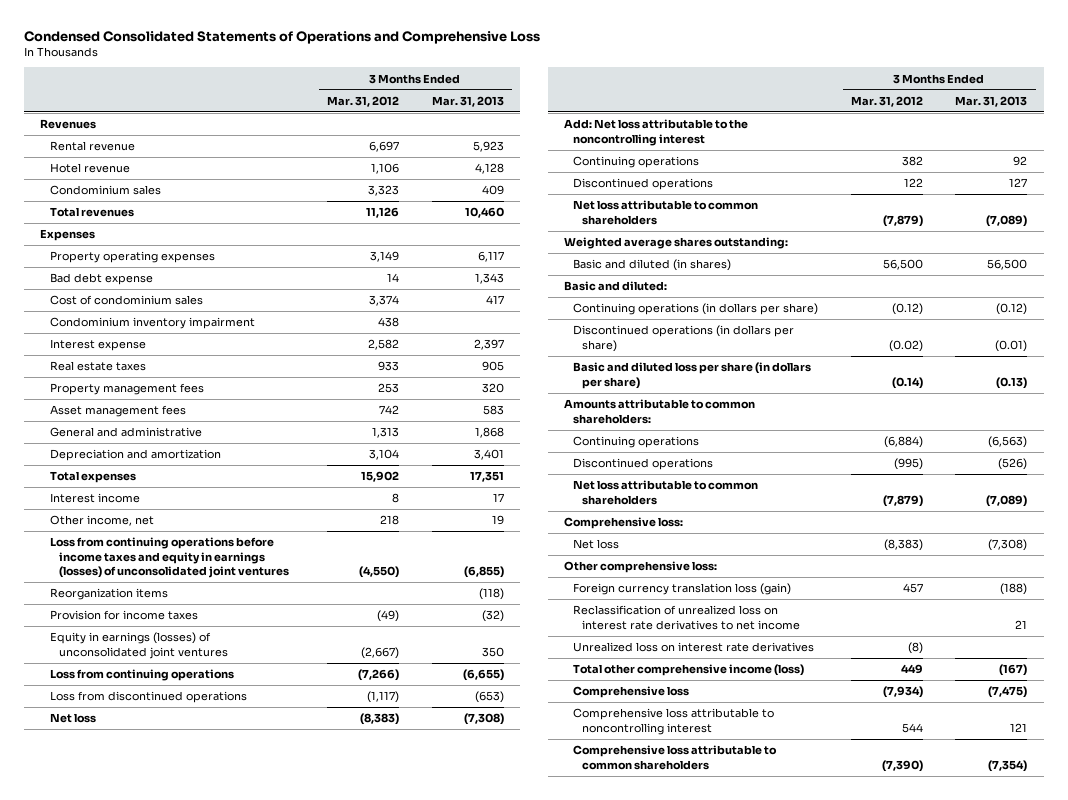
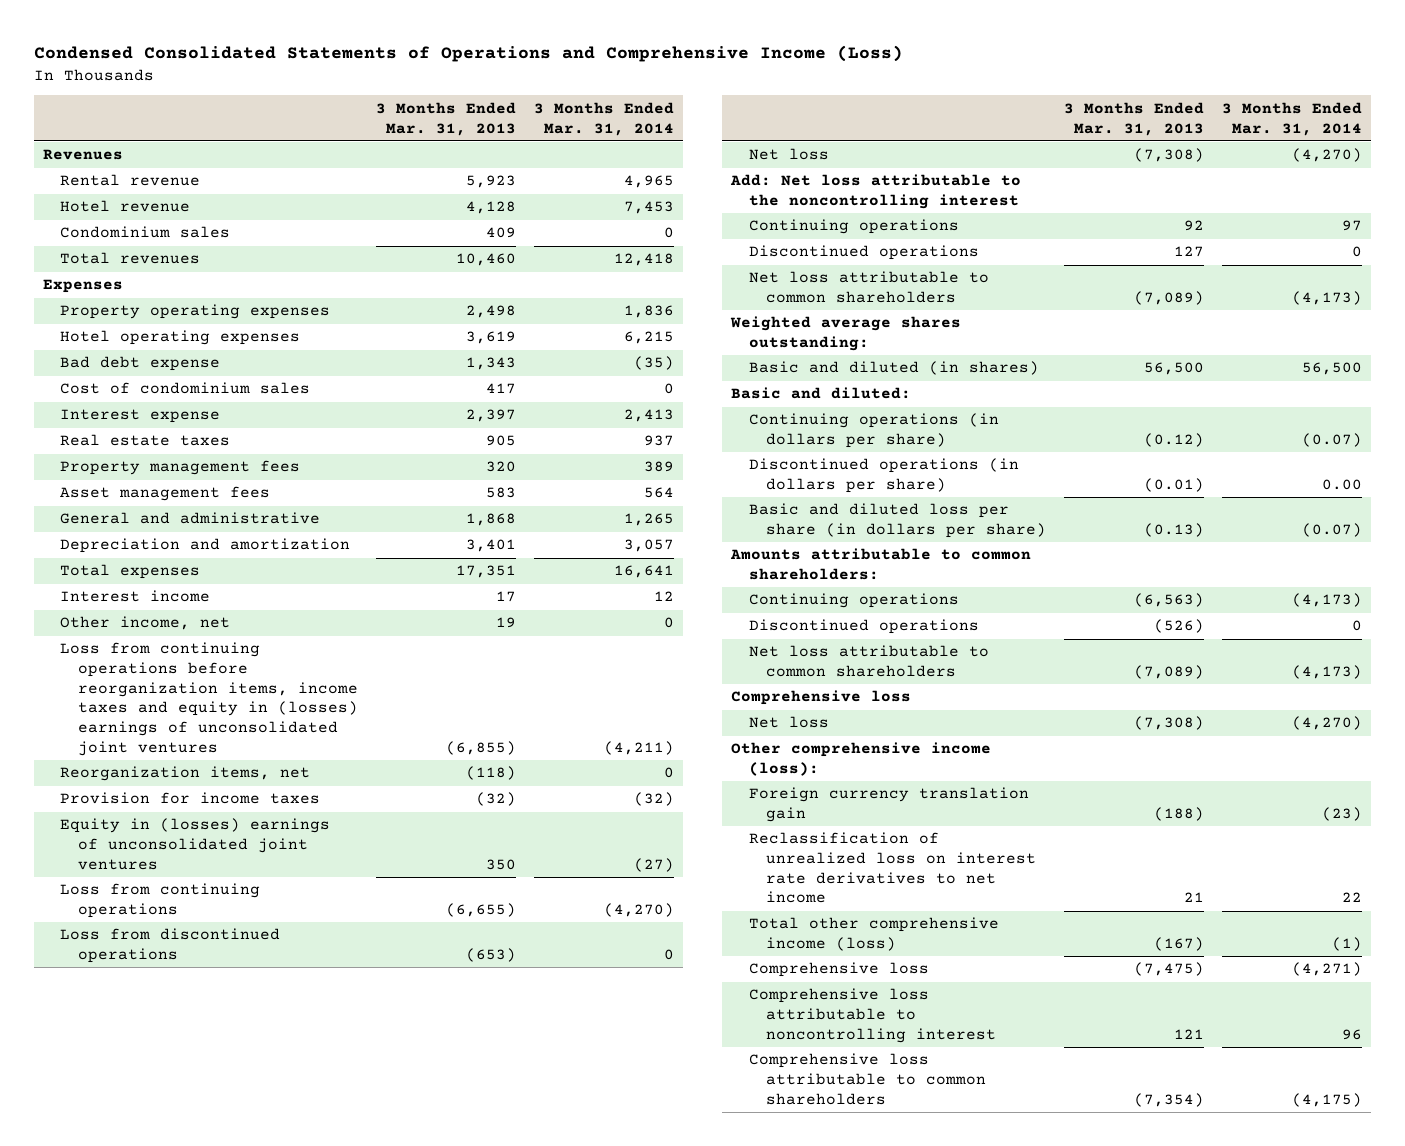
- Condensed Consolidated Statements of Operations and Comprehensive Loss
+ Condensed Consolidated Statements of Operations and Comprehensive Income (Loss)
- | 3 Months Ended Mar. 31, 2012 | 3 Months Ended Mar. 31, 2013
+ | 3 Months Ended Mar. 31, 2013 | 3 Months Ended Mar. 31, 2014
- Property operating expenses | 3,149 | 6,117
+ Property operating expenses | 2,498 | 1,836
+ Hotel operating expenses | 3,619 | 6,215
- Condominium inventory impairment | 438 |
- Loss from continuing operations before income taxes and equity in earnings (losses) of unconsolidated joint ventures | (4,550) | (6,855)
- Reorganization items | | (118)
+ Loss from continuing operations before reorganization items, income taxes and equity in (losses) earnings of unconsolidated joint ventures | (6,855) | (4,211)
+ Reorganization items, net | (118) | 0
- Equity in earnings (losses) of unconsolidated joint ventures | (2,667) | 350
+ Equity in (losses) earnings of unconsolidated joint ventures | 350 | (27)
- Comprehensive loss:
+ Comprehensive loss
- Other comprehensive loss:
- Foreign currency translation loss (gain) | 457 | (188)
+ Other comprehensive income (loss):
+ Foreign currency translation gain | (188) | (23)
- Unrealized loss on interest rate derivatives | (8) |

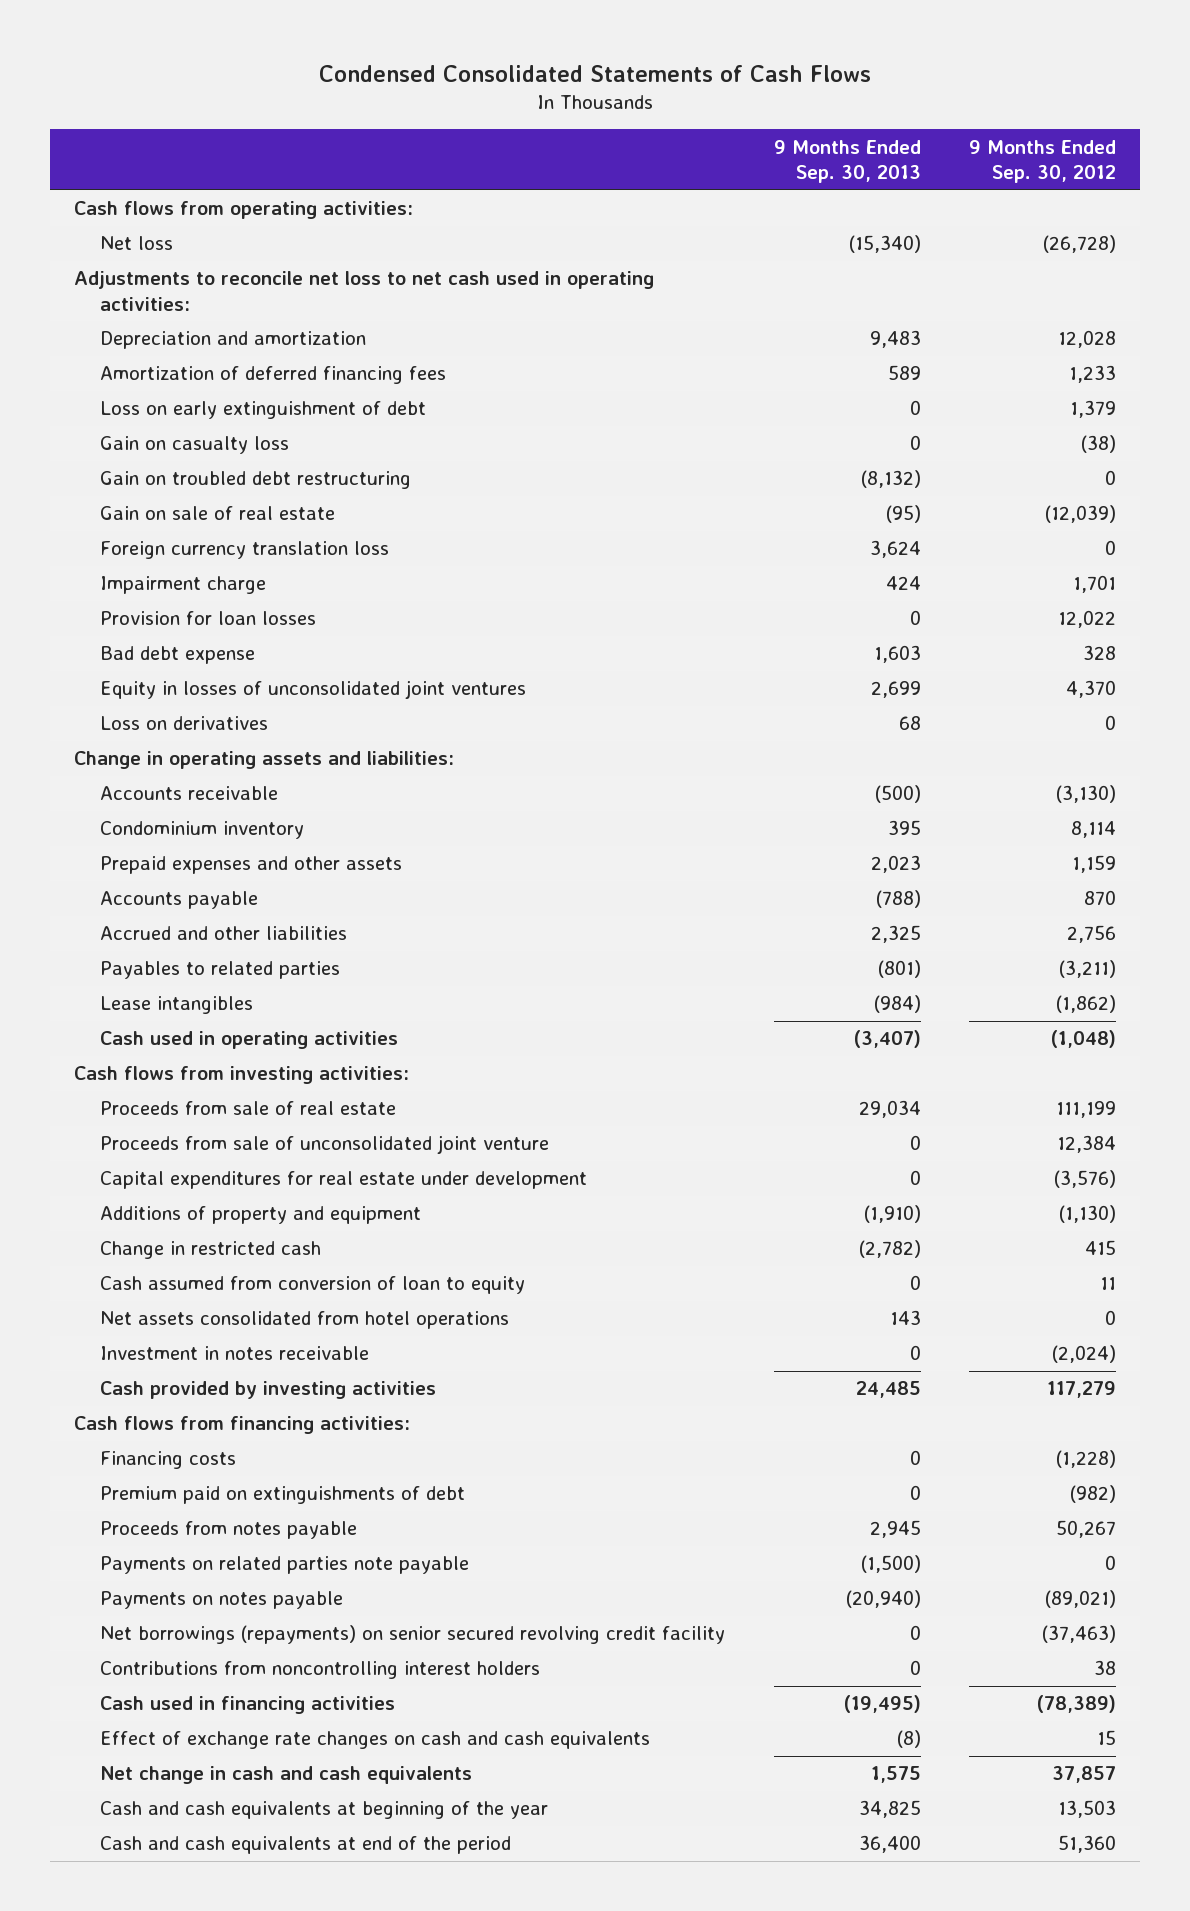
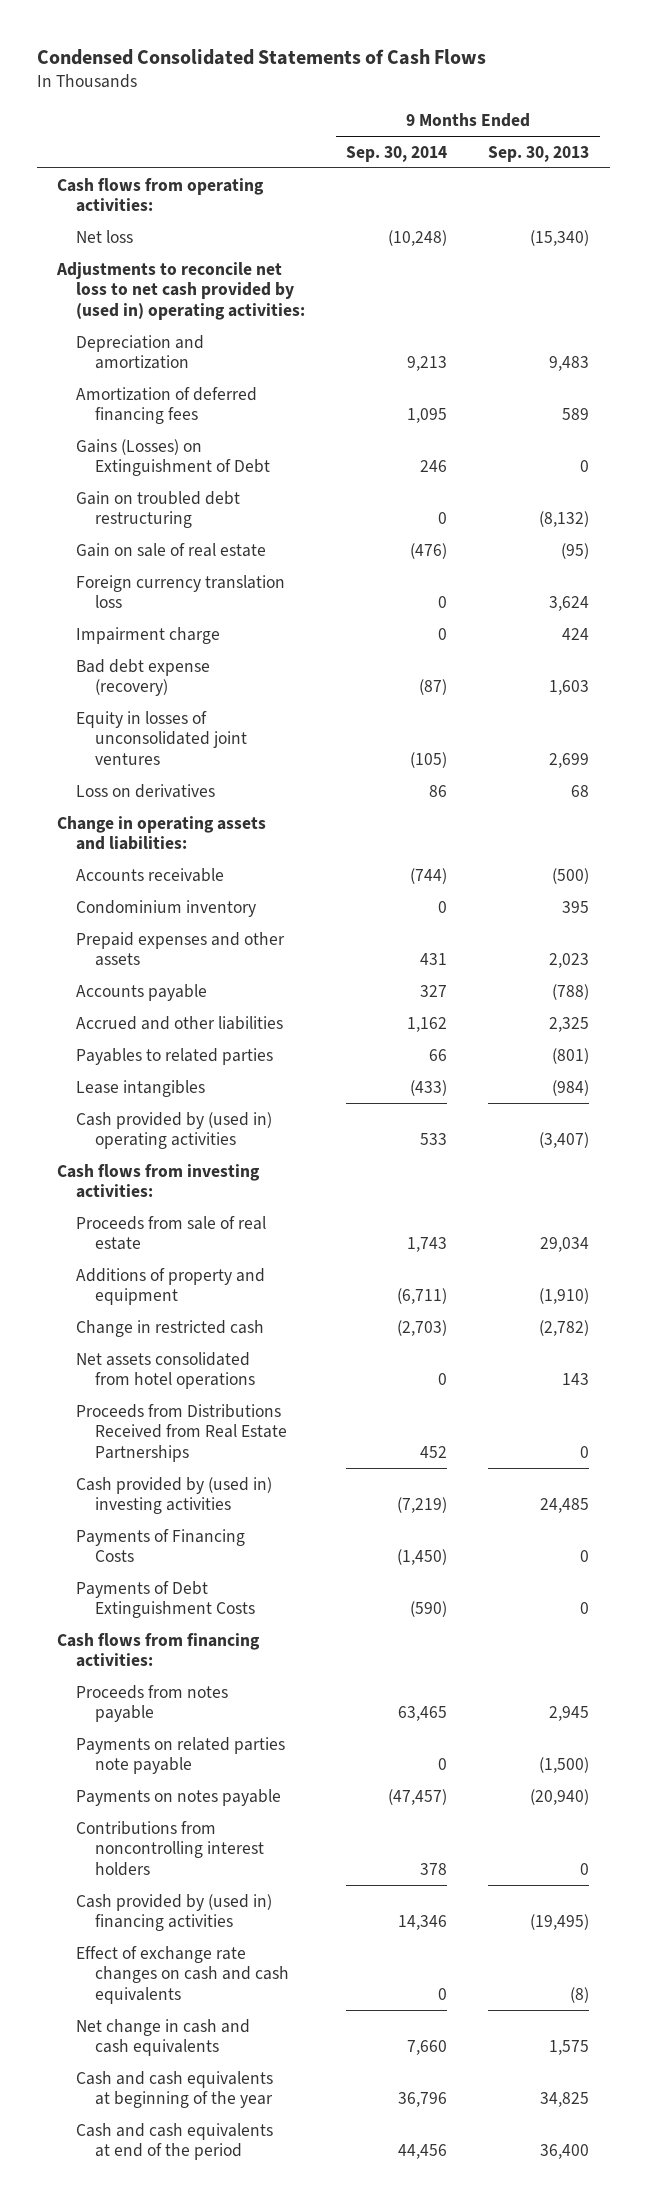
- | 9 Months Ended Sep. 30, 2013 | 9 Months Ended Sep. 30, 2012
+ | 9 Months Ended Sep. 30, 2014 | 9 Months Ended Sep. 30, 2013
- Adjustments to reconcile net loss to net cash used in operating activities:
+ Adjustments to reconcile net loss to net cash provided by (used in) operating activities:
- Loss on early extinguishment of debt | 0 | 1,379
- Gain on casualty loss | 0 | (38)
+ Gains (Losses) on Extinguishment of Debt | 246 | 0
- Provision for loan losses | 0 | 12,022
- Bad debt expense | 1,603 | 328
+ Bad debt expense (recovery) | (87) | 1,603
- Cash used in operating activities | (3,407) | (1,048)
+ Cash provided by (used in) operating activities | 533 | (3,407)
- Proceeds from sale of unconsolidated joint venture | 0 | 12,384
- Capital expenditures for real estate under development | 0 | (3,576)
- Cash assumed from conversion of loan to equity | 0 | 11
- Investment in notes receivable | 0 | (2,024)
- Cash provided by investing activities | 24,485 | 117,279
+ Proceeds from Distributions Received from Real Estate Partnerships | 452 | 0
+ Cash provided by (used in) investing activities | (7,219) | 24,485
+ Payments of Financing Costs | (1,450) | 0
+ Payments of Debt Extinguishment Costs | (590) | 0
- Financing costs | 0 | (1,228)
- Premium paid on extinguishments of debt | 0 | (982)
- Net borrowings (repayments) on senior secured revolving credit facility | 0 | (37,463)
- Cash used in financing activities | (19,495) | (78,389)
+ Cash provided by (used in) financing activities | 14,346 | (19,495)

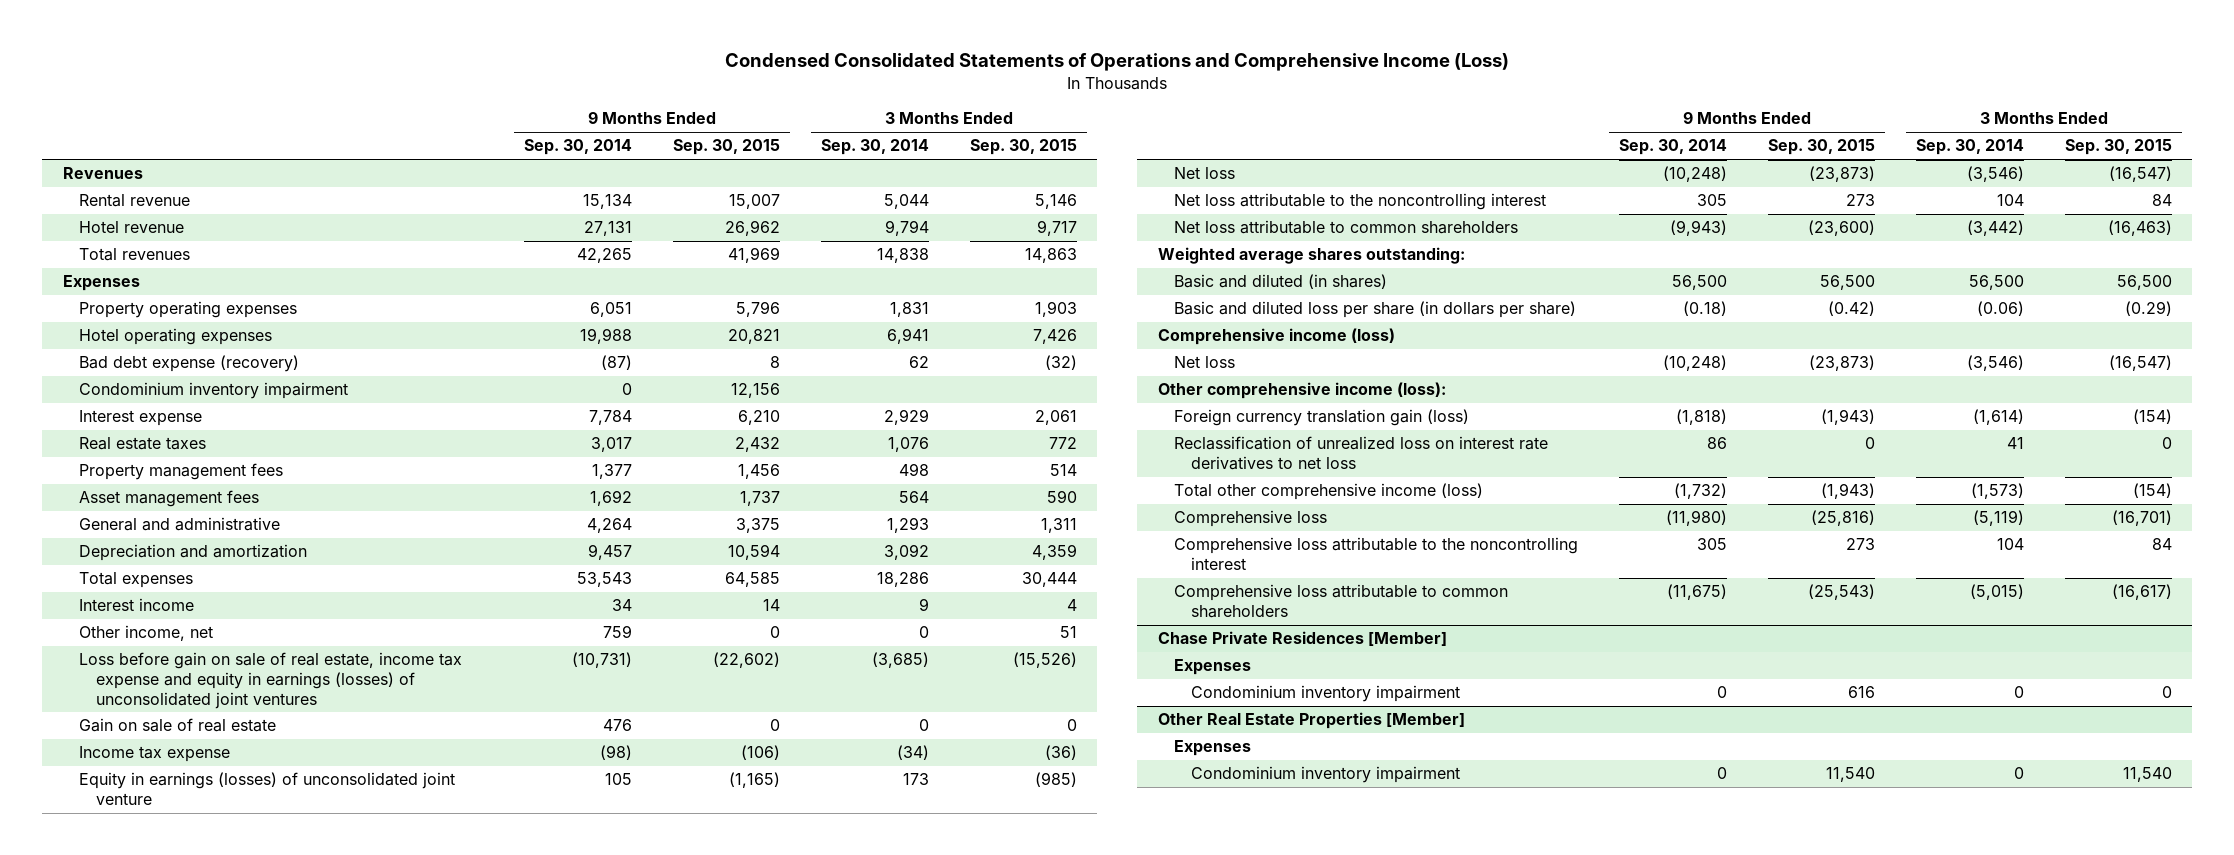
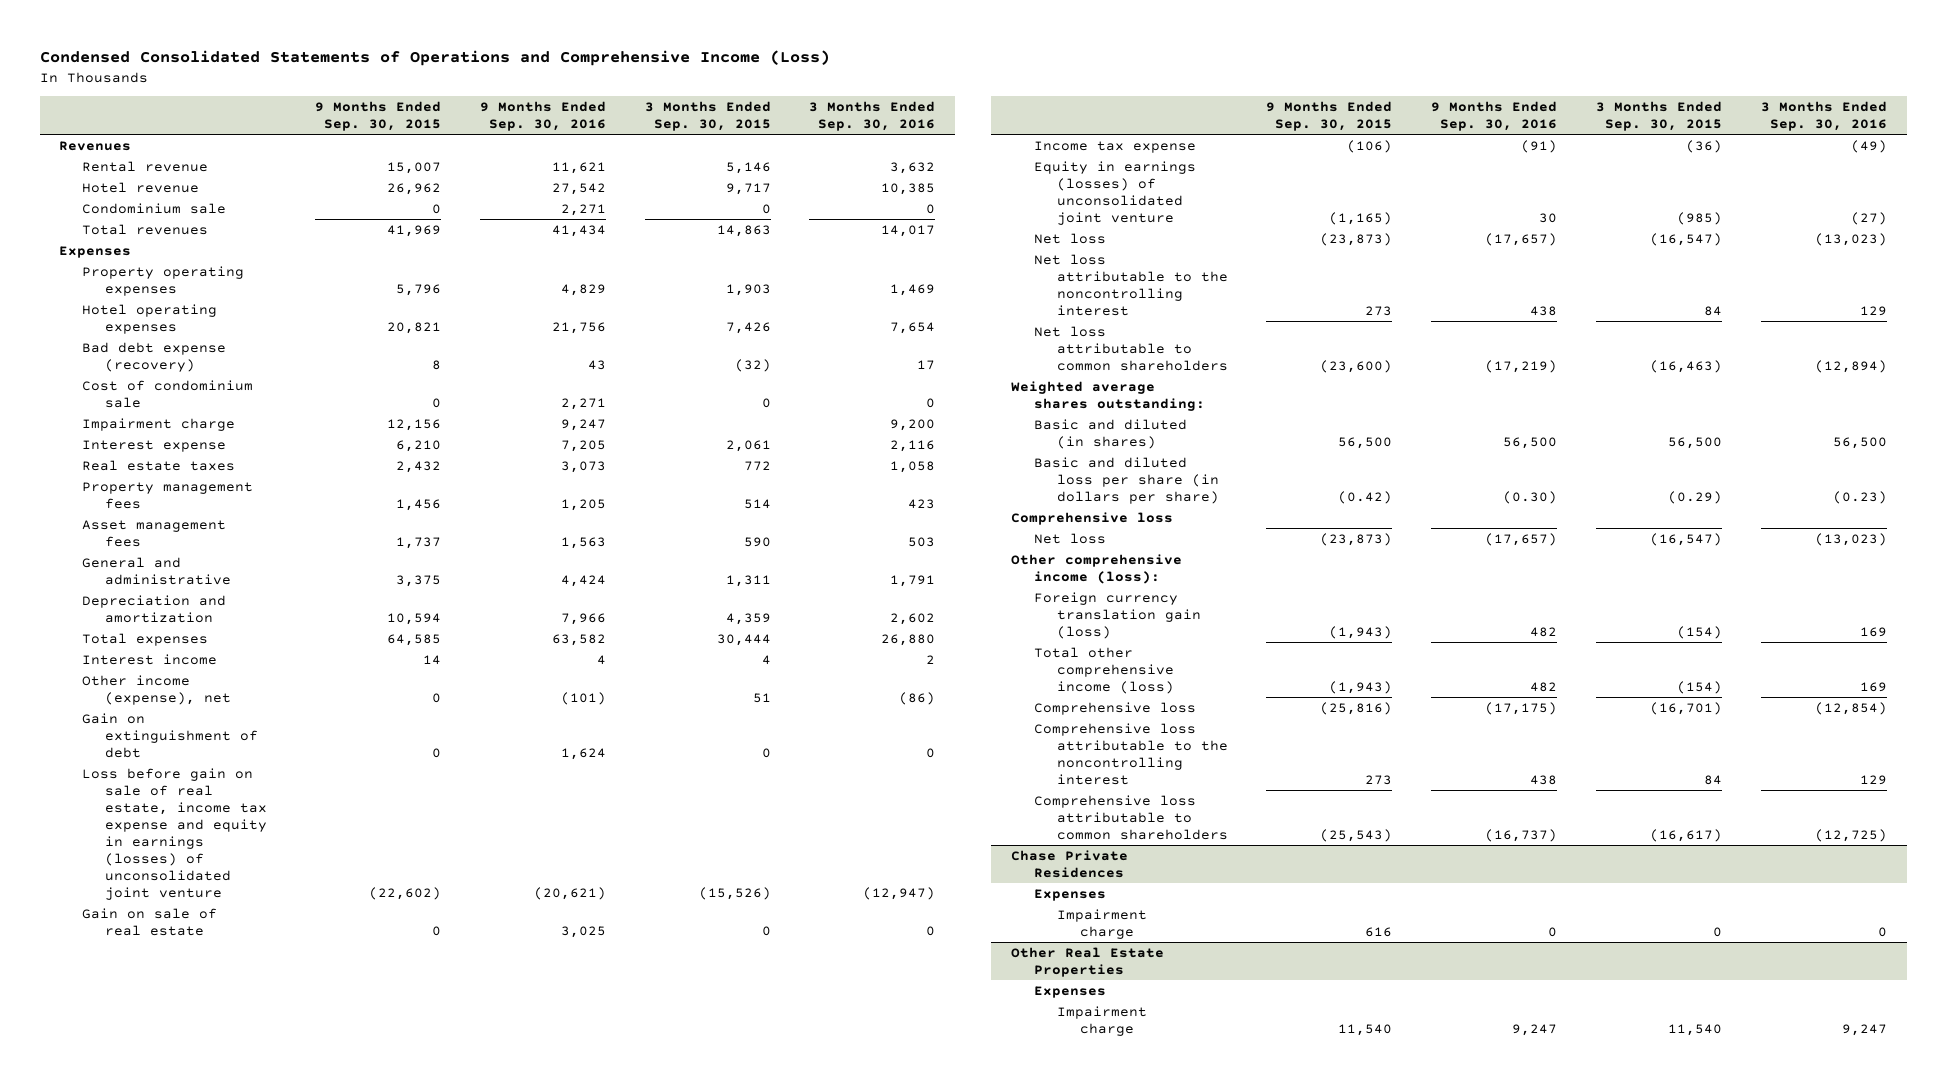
- | 9 Months Ended Sep. 30, 2014 | 9 Months Ended Sep. 30, 2015 | 3 Months Ended Sep. 30, 2014 | 3 Months Ended Sep. 30, 2015
+ | 9 Months Ended Sep. 30, 2015 | 9 Months Ended Sep. 30, 2016 | 3 Months Ended Sep. 30, 2015 | 3 Months Ended Sep. 30, 2016
+ Condominium sale | 0 | 2,271 | 0 | 0
- Condominium inventory impairment | 0 | 12,156 | |
+ Cost of condominium sale | 0 | 2,271 | 0 | 0
+ Impairment charge | 12,156 | 9,247 | | 9,200
- Other income, net | 759 | 0 | 0 | 51
- Loss before gain on sale of real estate, income tax expense and equity in earnings (losses) of unconsolidated joint ventures | (10,731) | (22,602) | (3,685) | (15,526)
+ Other income (expense), net | 0 | (101) | 51 | (86)
+ Gain on extinguishment of debt | 0 | 1,624 | 0 | 0
+ Loss before gain on sale of real estate, income tax expense and equity in earnings (losses) of unconsolidated joint venture | (22,602) | (20,621) | (15,526) | (12,947)
- Comprehensive income (loss)
+ Comprehensive loss
- Reclassification of unrealized loss on interest rate derivatives to net loss | 86 | 0 | 41 | 0
- Chase Private Residences [Member]
+ Chase Private Residences
- Condominium inventory impairment | 0 | 616 | 0 | 0
- Other Real Estate Properties [Member]
+ Impairment charge | 616 | 0 | 0 | 0
+ Other Real Estate Properties
- Condominium inventory impairment | 0 | 11,540 | 0 | 11,540
+ Impairment charge | 11,540 | 9,247 | 11,540 | 9,247

